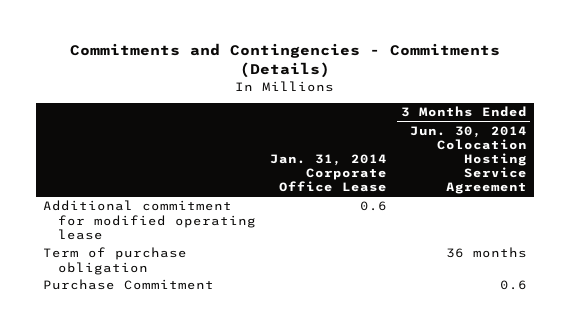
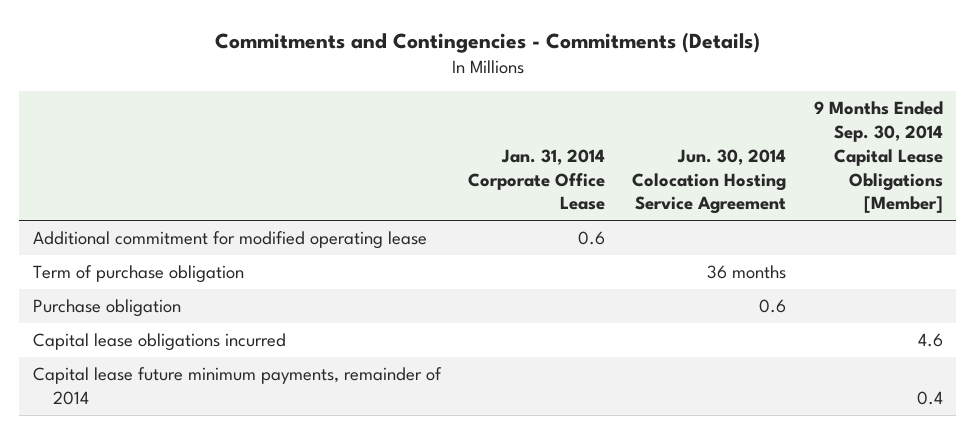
- | Jan. 31, 2014 Corporate Office Lease | 3 Months Ended Jun. 30, 2014 Colocation Hosting Service Agreement
+ | Jan. 31, 2014 Corporate Office Lease | Jun. 30, 2014 Colocation Hosting Service Agreement | 9 Months Ended Sep. 30, 2014 Capital Lease Obligations [Member]
- Purchase Commitment | | 0.6
+ Purchase obligation | | 0.6 |
+ Capital lease obligations incurred | | | 4.6
+ Capital lease future minimum payments, remainder of 2014 | | | 0.4

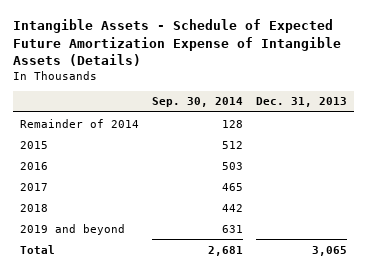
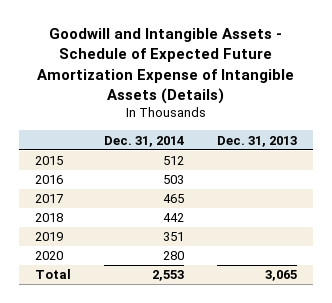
- Intangible Assets - Schedule of Expected Future Amortization Expense of Intangible Assets (Details)
+ Goodwill and Intangible Assets - Schedule of Expected Future Amortization Expense of Intangible Assets (Details)
- | Sep. 30, 2014 | Dec. 31, 2013
+ | Dec. 31, 2014 | Dec. 31, 2013
- Remainder of 2014 | 128 |
- 2019 and beyond | 631 |
+ 2019 | 351 |
+ 2020 | 280 |

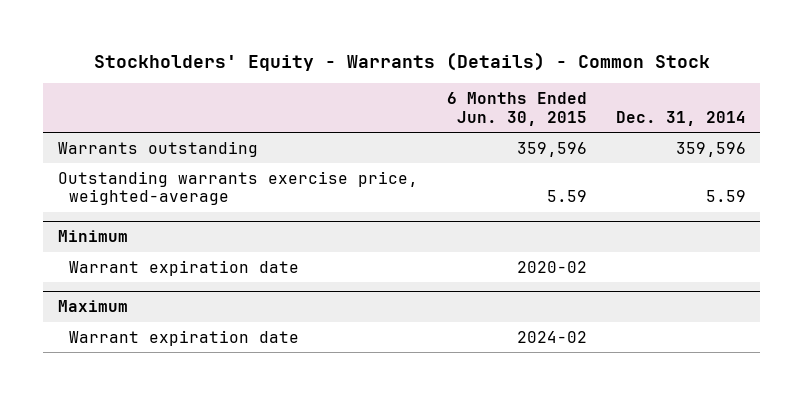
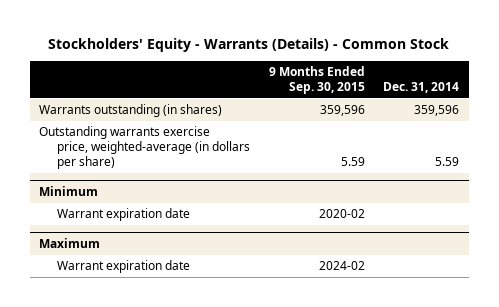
- | 6 Months Ended Jun. 30, 2015 | Dec. 31, 2014
+ | 9 Months Ended Sep. 30, 2015 | Dec. 31, 2014
- Warrants outstanding | 359,596 | 359,596
- Outstanding warrants exercise price, weighted-average | 5.59 | 5.59
+ Warrants outstanding (in shares) | 359,596 | 359,596
+ Outstanding warrants exercise price, weighted-average (in dollars per share) | 5.59 | 5.59

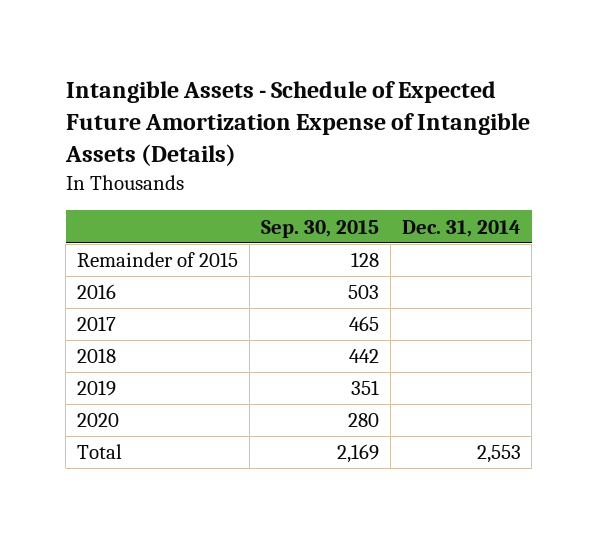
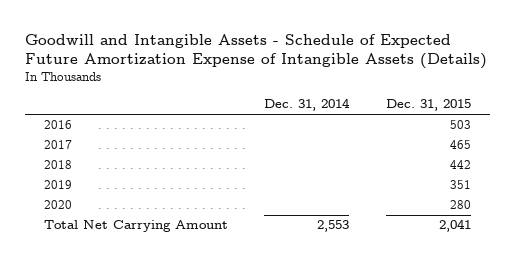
- Intangible Assets - Schedule of Expected Future Amortization Expense of Intangible Assets (Details)
+ Goodwill and Intangible Assets - Schedule of Expected Future Amortization Expense of Intangible Assets (Details)
- | Sep. 30, 2015 | Dec. 31, 2014
+ | Dec. 31, 2014 | Dec. 31, 2015
- Remainder of 2015 | 128 |
- Total | 2,169 | 2,553
+ Total Net Carrying Amount | 2,553 | 2,041

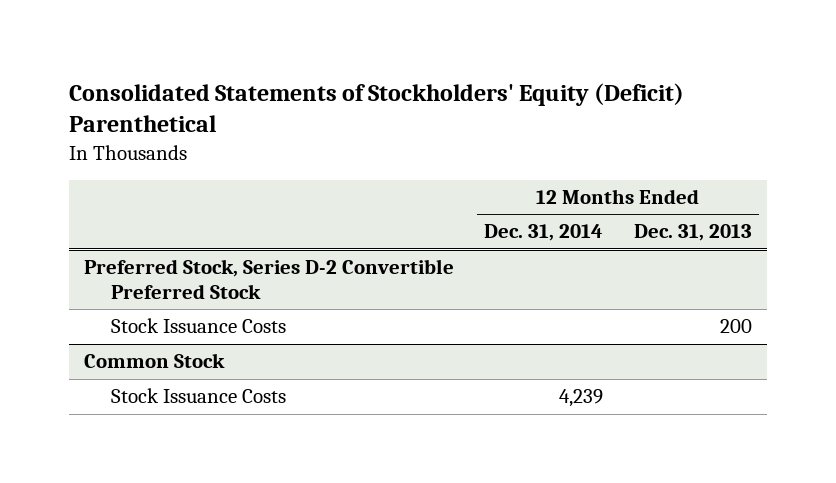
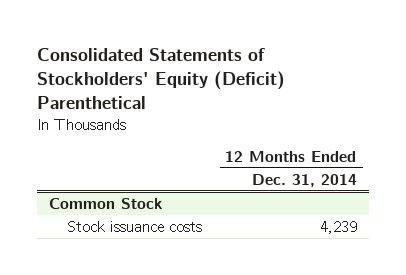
- | 12 Months Ended Dec. 31, 2014 | 12 Months Ended Dec. 31, 2013
+ | 12 Months Ended Dec. 31, 2014
- Preferred Stock, Series D-2 Convertible Preferred Stock
- Stock Issuance Costs | | 200
@ Common Stock
- Stock Issuance Costs | 4,239 |
+ Stock issuance costs | 4,239

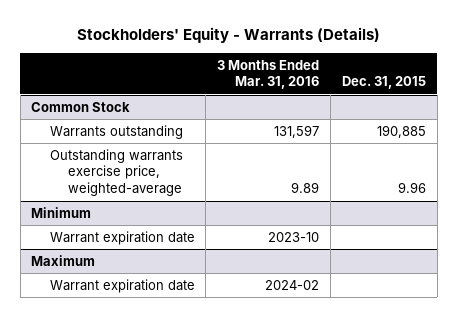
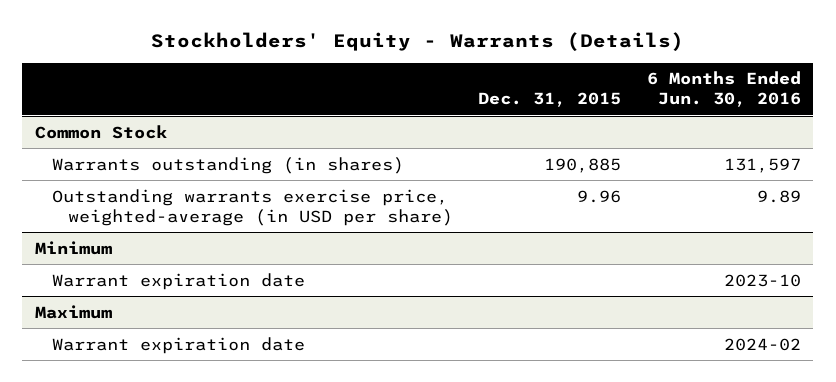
- | 3 Months Ended Mar. 31, 2016 | Dec. 31, 2015
+ | Dec. 31, 2015 | 6 Months Ended Jun. 30, 2016
@ Common Stock
- Warrants outstanding | 131,597 | 190,885
- Outstanding warrants exercise price, weighted-average | 9.89 | 9.96
+ Warrants outstanding (in shares) | 190,885 | 131,597
+ Outstanding warrants exercise price, weighted-average (in USD per share) | 9.96 | 9.89

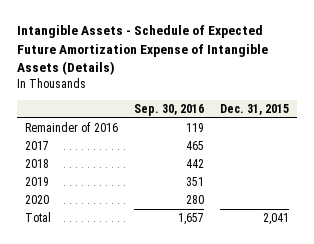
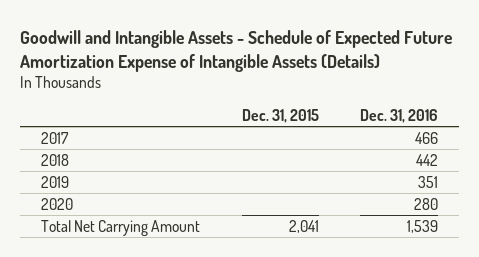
- Intangible Assets - Schedule of Expected Future Amortization Expense of Intangible Assets (Details)
+ Goodwill and Intangible Assets - Schedule of Expected Future Amortization Expense of Intangible Assets (Details)
- | Sep. 30, 2016 | Dec. 31, 2015
+ | Dec. 31, 2015 | Dec. 31, 2016
- Remainder of 2016 | 119 |
- Total | 1,657 | 2,041
+ Total Net Carrying Amount | 2,041 | 1,539

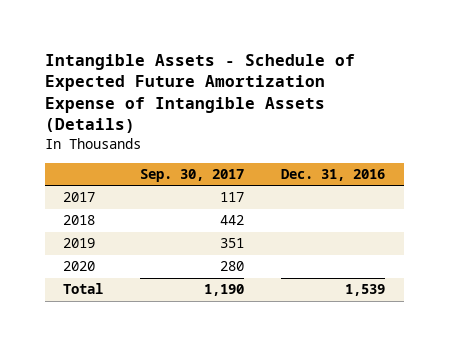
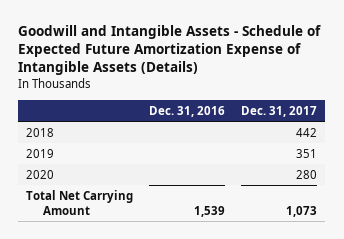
- Intangible Assets - Schedule of Expected Future Amortization Expense of Intangible Assets (Details)
+ Goodwill and Intangible Assets - Schedule of Expected Future Amortization Expense of Intangible Assets (Details)
- | Sep. 30, 2017 | Dec. 31, 2016
+ | Dec. 31, 2016 | Dec. 31, 2017
- 2017 | 117 |
- Total | 1,190 | 1,539
+ Total Net Carrying Amount | 1,539 | 1,073

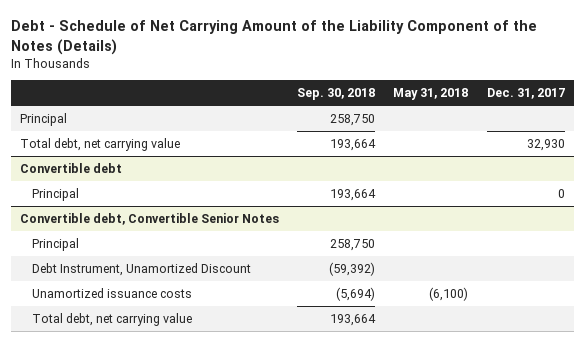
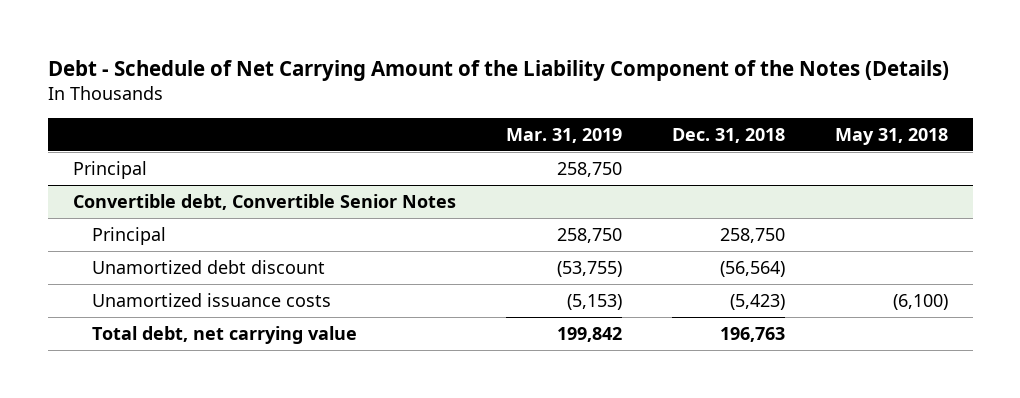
- | Sep. 30, 2018 | May 31, 2018 | Dec. 31, 2017
+ | Mar. 31, 2019 | Dec. 31, 2018 | May 31, 2018
- Total debt, net carrying value | 193,664 | | 32,930
- Convertible debt
- Principal | 193,664 | | 0
@ Convertible debt, Convertible Senior Notes
- Debt Instrument, Unamortized Discount | (59,392) | |
+ Unamortized debt discount | (53,755) | (56,564) |

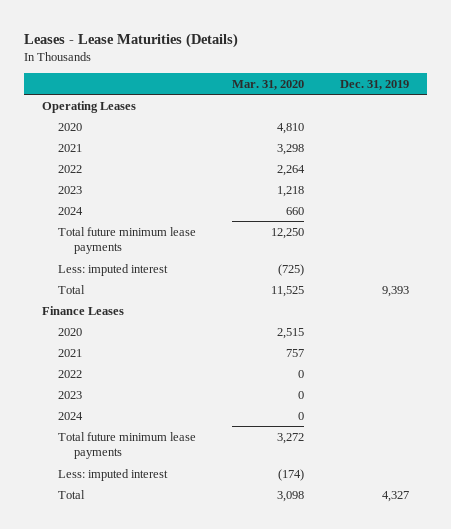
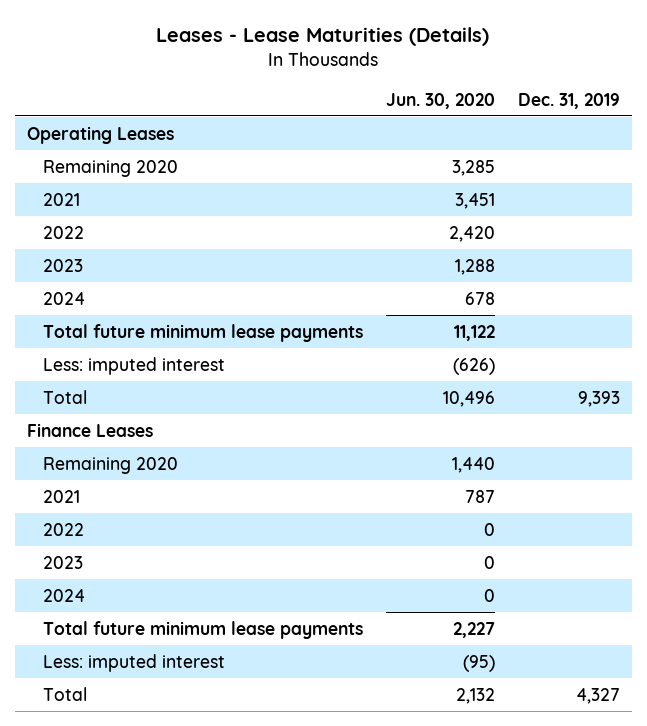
- | Mar. 31, 2020 | Dec. 31, 2019
+ | Jun. 30, 2020 | Dec. 31, 2019
- 2020 | 4,810 |
+ Remaining 2020 | 3,285 |
- 2020 | 2,515 |
+ Remaining 2020 | 1,440 |

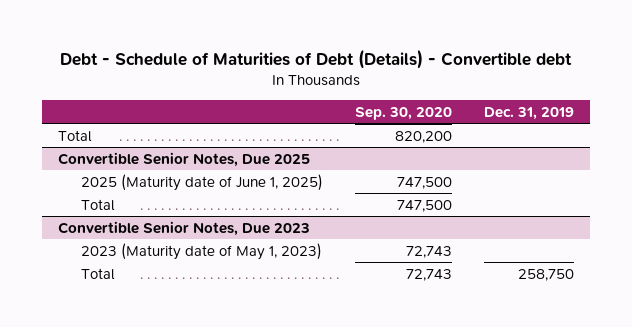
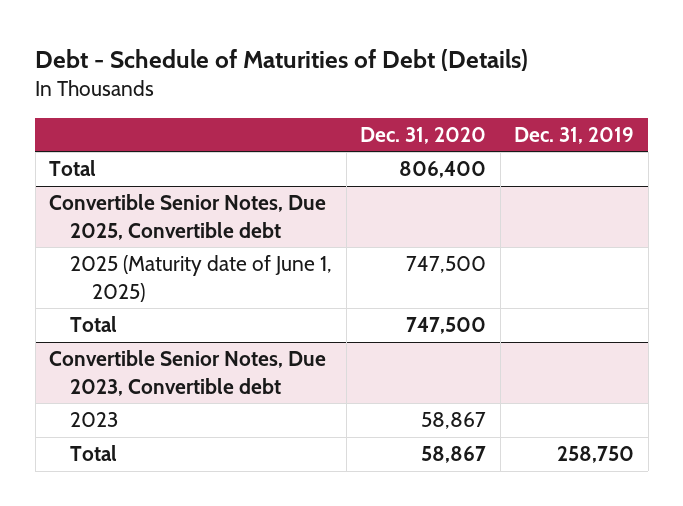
- Debt - Schedule of Maturities of Debt (Details) - Convertible debt
+ Debt - Schedule of Maturities of Debt (Details)
- | Sep. 30, 2020 | Dec. 31, 2019
+ | Dec. 31, 2020 | Dec. 31, 2019
- Convertible Senior Notes, Due 2025
+ Convertible Senior Notes, Due 2025, Convertible debt
- Convertible Senior Notes, Due 2023
- 2023 (Maturity date of May 1, 2023) | 72,743 |
+ Convertible Senior Notes, Due 2023, Convertible debt
+ 2023 | 58,867 |

